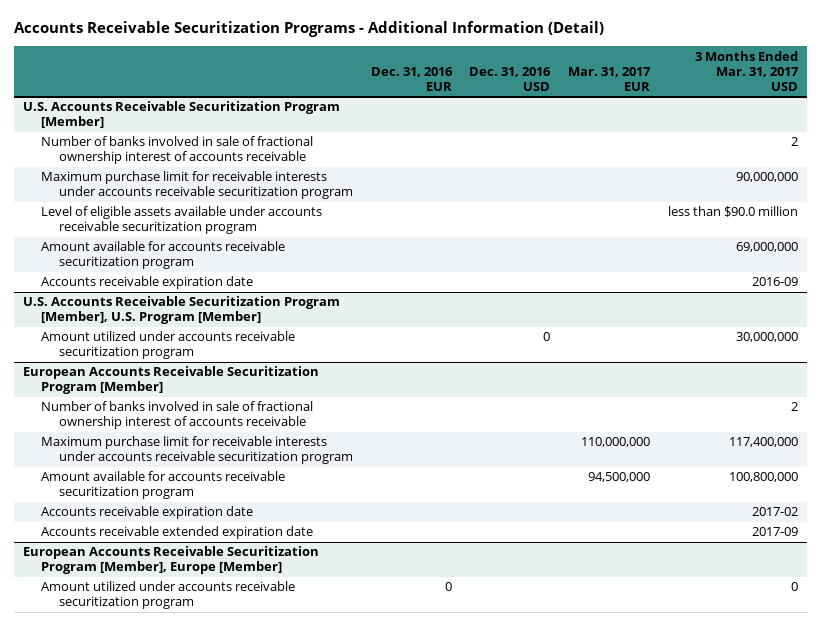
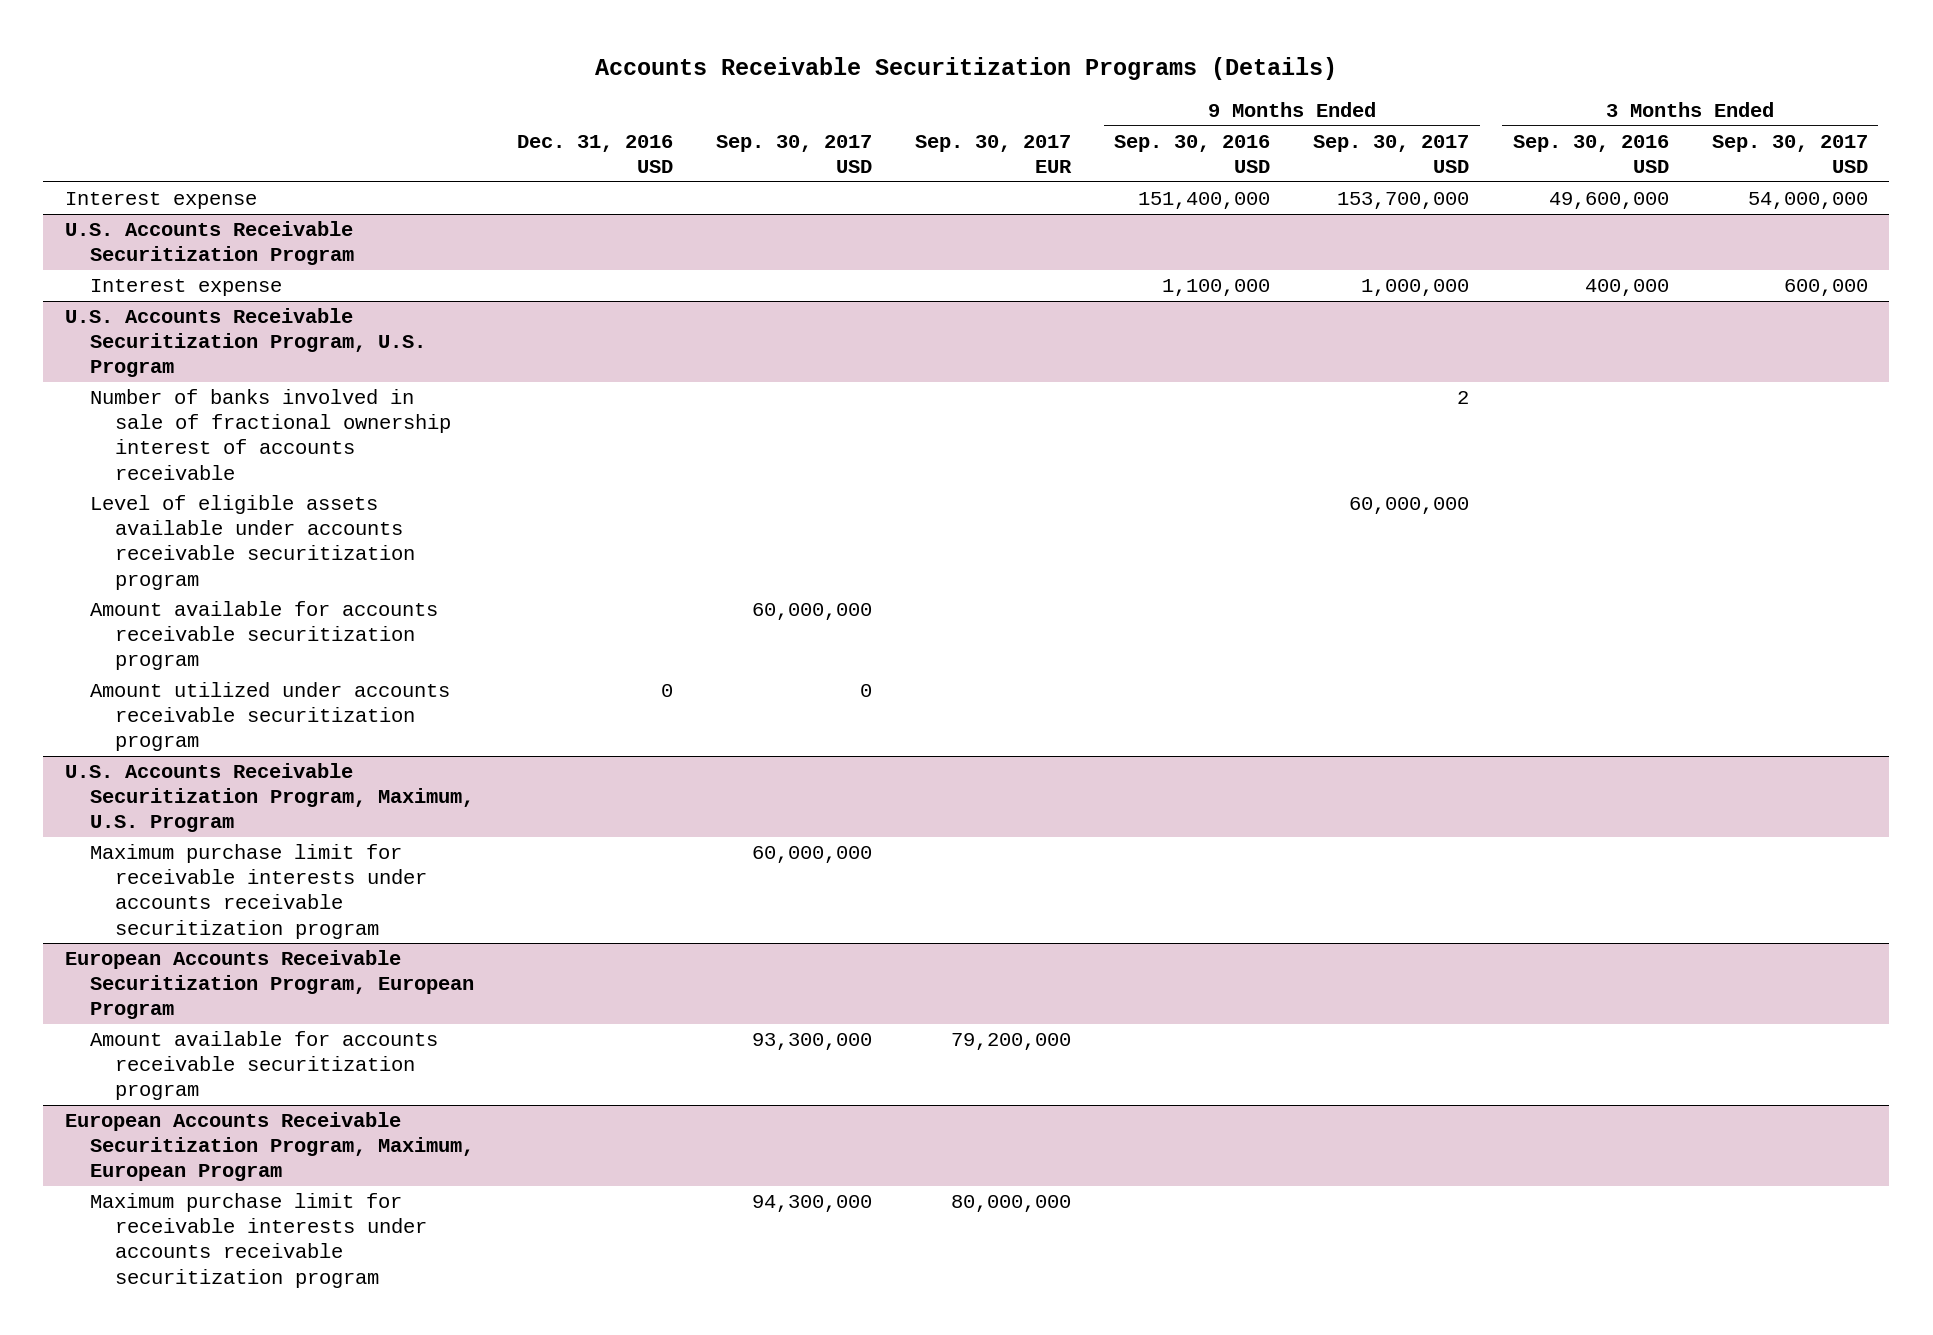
- Accounts Receivable Securitization Programs - Additional Information (Detail)
+ Accounts Receivable Securitization Programs (Details)
- | Dec. 31, 2016 EUR | Dec. 31, 2016 USD | Mar. 31, 2017 EUR | 3 Months Ended Mar. 31, 2017 USD
+ | Dec. 31, 2016 USD | Sep. 30, 2017 USD | Sep. 30, 2017 EUR | 9 Months Ended Sep. 30, 2016 USD | 9 Months Ended Sep. 30, 2017 USD | 3 Months Ended Sep. 30, 2016 USD | 3 Months Ended Sep. 30, 2017 USD
- U.S. Accounts Receivable Securitization Program [Member]
- Number of banks involved in sale of fractional ownership interest of accounts receivable | | | | 2
- Maximum purchase limit for receivable interests under accounts receivable securitization program | | | | 90,000,000
- Level of eligible assets available under accounts receivable securitization program | | | | less than $90.0 million
- Amount available for accounts receivable securitization program | | | | 69,000,000
- Accounts receivable expiration date | | | | 2016-09
- U.S. Accounts Receivable Securitization Program [Member], U.S. Program [Member]
+ Interest expense | | | | 151,400,000 | 153,700,000 | 49,600,000 | 54,000,000
+ U.S. Accounts Receivable Securitization Program
+ Interest expense | | | | 1,100,000 | 1,000,000 | 400,000 | 600,000
+ U.S. Accounts Receivable Securitization Program, U.S. Program
+ Number of banks involved in sale of fractional ownership interest of accounts receivable | | | | | 2 | |
+ Level of eligible assets available under accounts receivable securitization program | | | | | 60,000,000 | |
+ Amount available for accounts receivable securitization program | | 60,000,000 | | | | |
- European Accounts Receivable Securitization Program [Member]
- Number of banks involved in sale of fractional ownership interest of accounts receivable | | | | 2
- Maximum purchase limit for receivable interests under accounts receivable securitization program | | | 110,000,000 | 117,400,000
+ U.S. Accounts Receivable Securitization Program, Maximum, U.S. Program
+ Maximum purchase limit for receivable interests under accounts receivable securitization program | | 60,000,000 | | | | |
+ European Accounts Receivable Securitization Program, European Program
- Accounts receivable expiration date | | | | 2017-02
- Accounts receivable extended expiration date | | | | 2017-09
- European Accounts Receivable Securitization Program [Member], Europe [Member]
- Amount utilized under accounts receivable securitization program | 0 | | | 0
+ European Accounts Receivable Securitization Program, Maximum, European Program
+ Maximum purchase limit for receivable interests under accounts receivable securitization program | | 94,300,000 | 80,000,000 | | | |

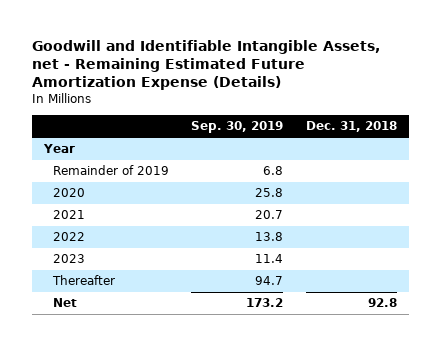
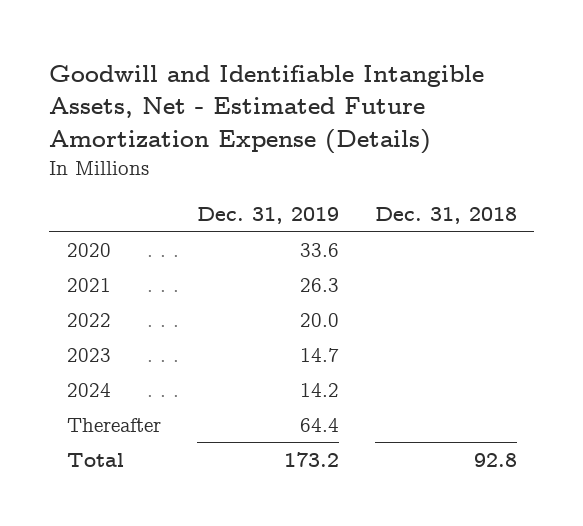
- Goodwill and Identifiable Intangible Assets, net - Remaining Estimated Future Amortization Expense (Details)
+ Goodwill and Identifiable Intangible Assets, Net - Estimated Future Amortization Expense (Details)
- | Sep. 30, 2019 | Dec. 31, 2018
+ | Dec. 31, 2019 | Dec. 31, 2018
- Year
- Remainder of 2019 | 6.8 |
+ 2024 | 14.2 |
- Net | 173.2 | 92.8
+ Total | 173.2 | 92.8

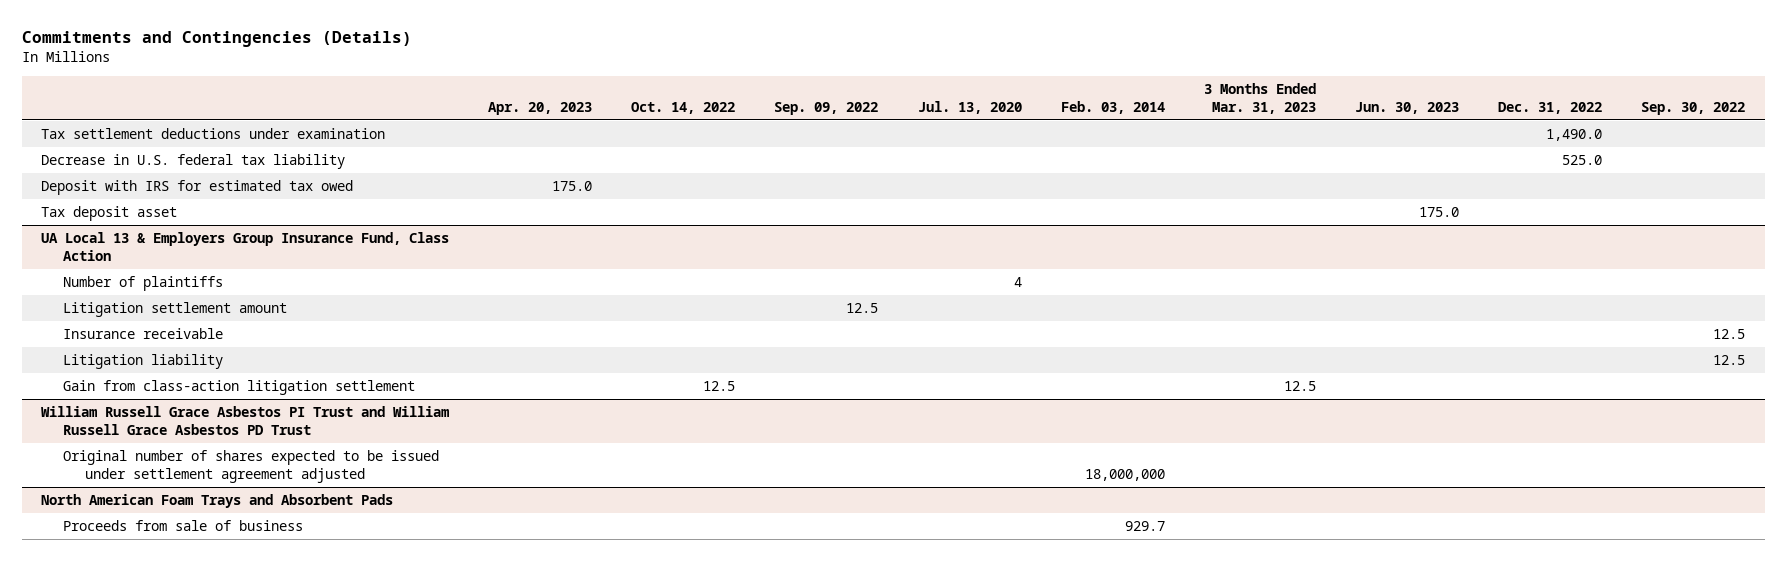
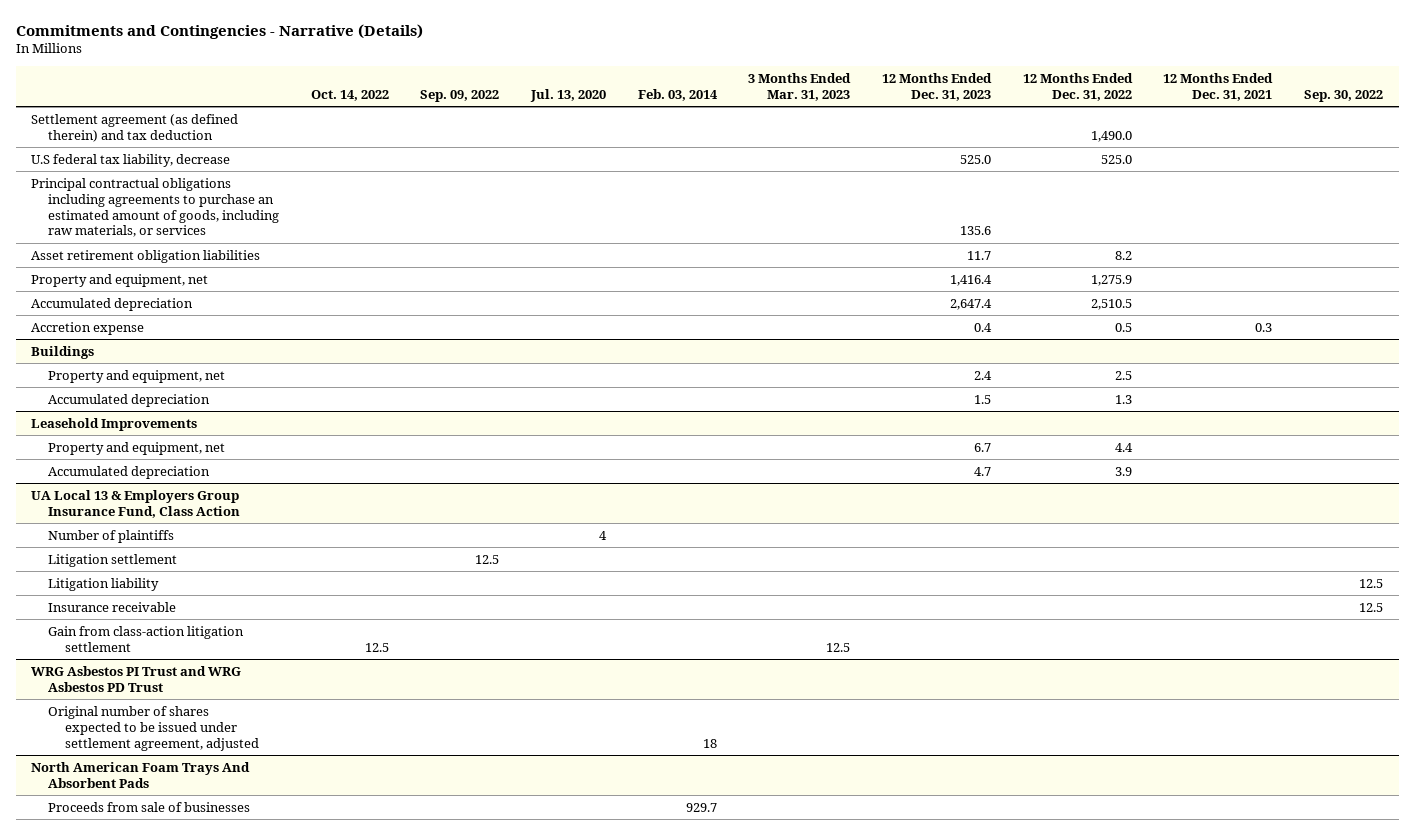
- Commitments and Contingencies (Details)
+ Commitments and Contingencies - Narrative (Details)
- | Apr. 20, 2023 | Oct. 14, 2022 | Sep. 09, 2022 | Jul. 13, 2020 | Feb. 03, 2014 | 3 Months Ended Mar. 31, 2023 | Jun. 30, 2023 | Dec. 31, 2022 | Sep. 30, 2022
+ | Oct. 14, 2022 | Sep. 09, 2022 | Jul. 13, 2020 | Feb. 03, 2014 | 3 Months Ended Mar. 31, 2023 | 12 Months Ended Dec. 31, 2023 | 12 Months Ended Dec. 31, 2022 | 12 Months Ended Dec. 31, 2021 | Sep. 30, 2022
- Tax settlement deductions under examination | | | | | | | | 1,490.0 |
- Decrease in U.S. federal tax liability | | | | | | | | 525.0 |
- Deposit with IRS for estimated tax owed | 175.0 | | | | | | | |
- Tax deposit asset | | | | | | | 175.0 | |
+ Settlement agreement (as defined therein) and tax deduction | | | | | | | 1,490.0 | |
+ U.S federal tax liability, decrease | | | | | | 525.0 | 525.0 | |
+ Principal contractual obligations including agreements to purchase an estimated amount of goods, including raw materials, or services | | | | | | 135.6 | | |
+ Asset retirement obligation liabilities | | | | | | 11.7 | 8.2 | |
+ Property and equipment, net | | | | | | 1,416.4 | 1,275.9 | |
+ Accumulated depreciation | | | | | | 2,647.4 | 2,510.5 | |
+ Accretion expense | | | | | | 0.4 | 0.5 | 0.3 |
+ Buildings
+ Property and equipment, net | | | | | | 2.4 | 2.5 | |
+ Accumulated depreciation | | | | | | 1.5 | 1.3 | |
+ Leasehold Improvements
+ Property and equipment, net | | | | | | 6.7 | 4.4 | |
+ Accumulated depreciation | | | | | | 4.7 | 3.9 | |
@ UA Local 13 & Employers Group Insurance Fund, Class Action
- Litigation settlement amount | | | 12.5 | | | | | |
+ Litigation settlement | | 12.5 | | | | | | |
moved down: Insurance receivable | | | | | | | | | 12.5
- William Russell Grace Asbestos PI Trust and William Russell Grace Asbestos PD Trust
- Original number of shares expected to be issued under settlement agreement adjusted | | | | | 18,000,000 | | | |
- North American Foam Trays and Absorbent Pads
- Proceeds from sale of business | | | | | 929.7 | | | |
+ WRG Asbestos PI Trust and WRG Asbestos PD Trust
+ Original number of shares expected to be issued under settlement agreement, adjusted | | | | 18 | | | | |
+ North American Foam Trays And Absorbent Pads
+ Proceeds from sale of businesses | | | | 929.7 | | | | |

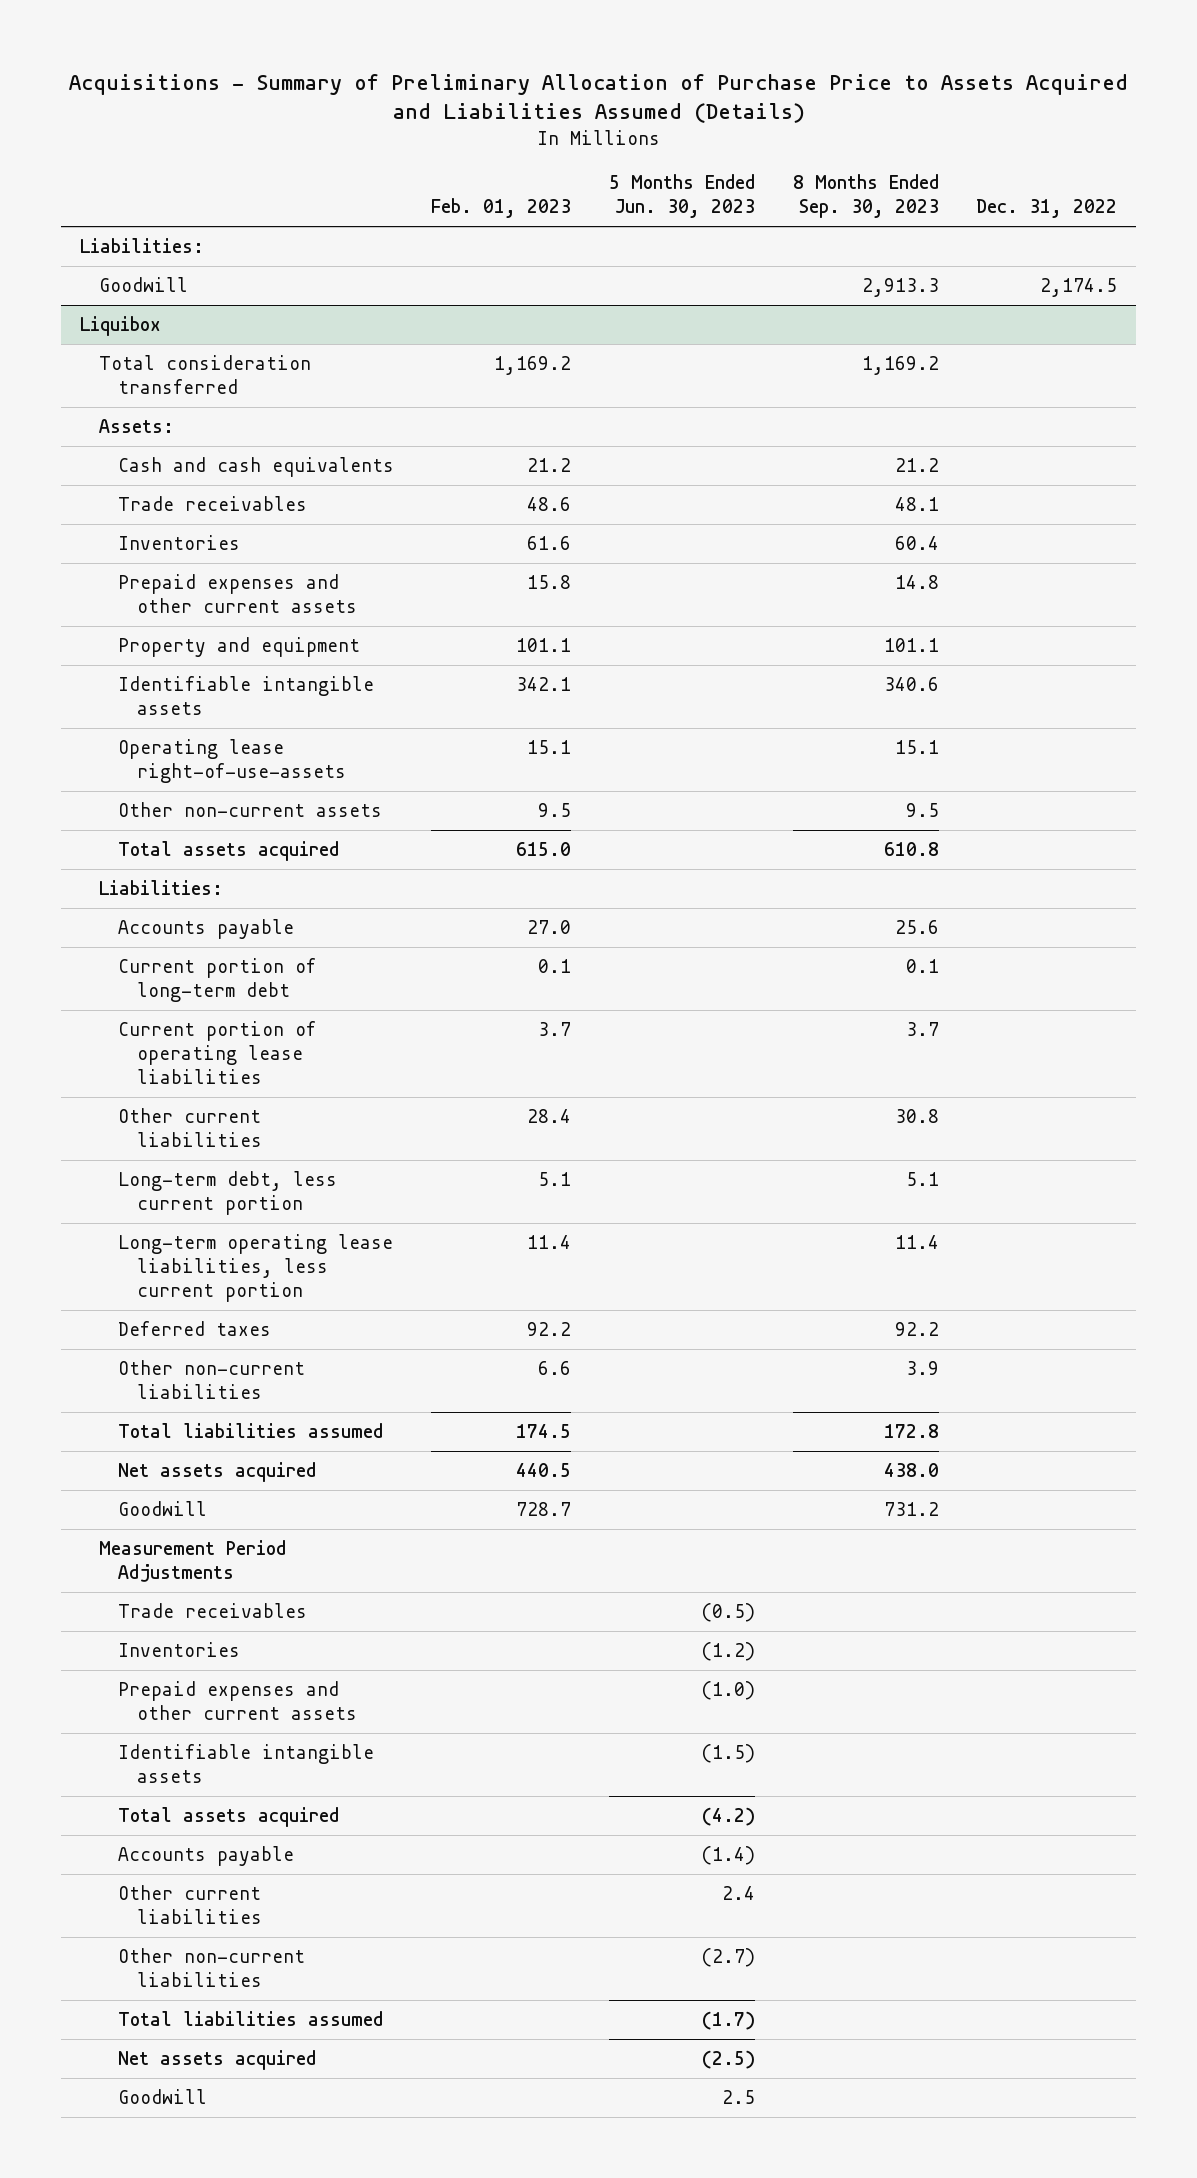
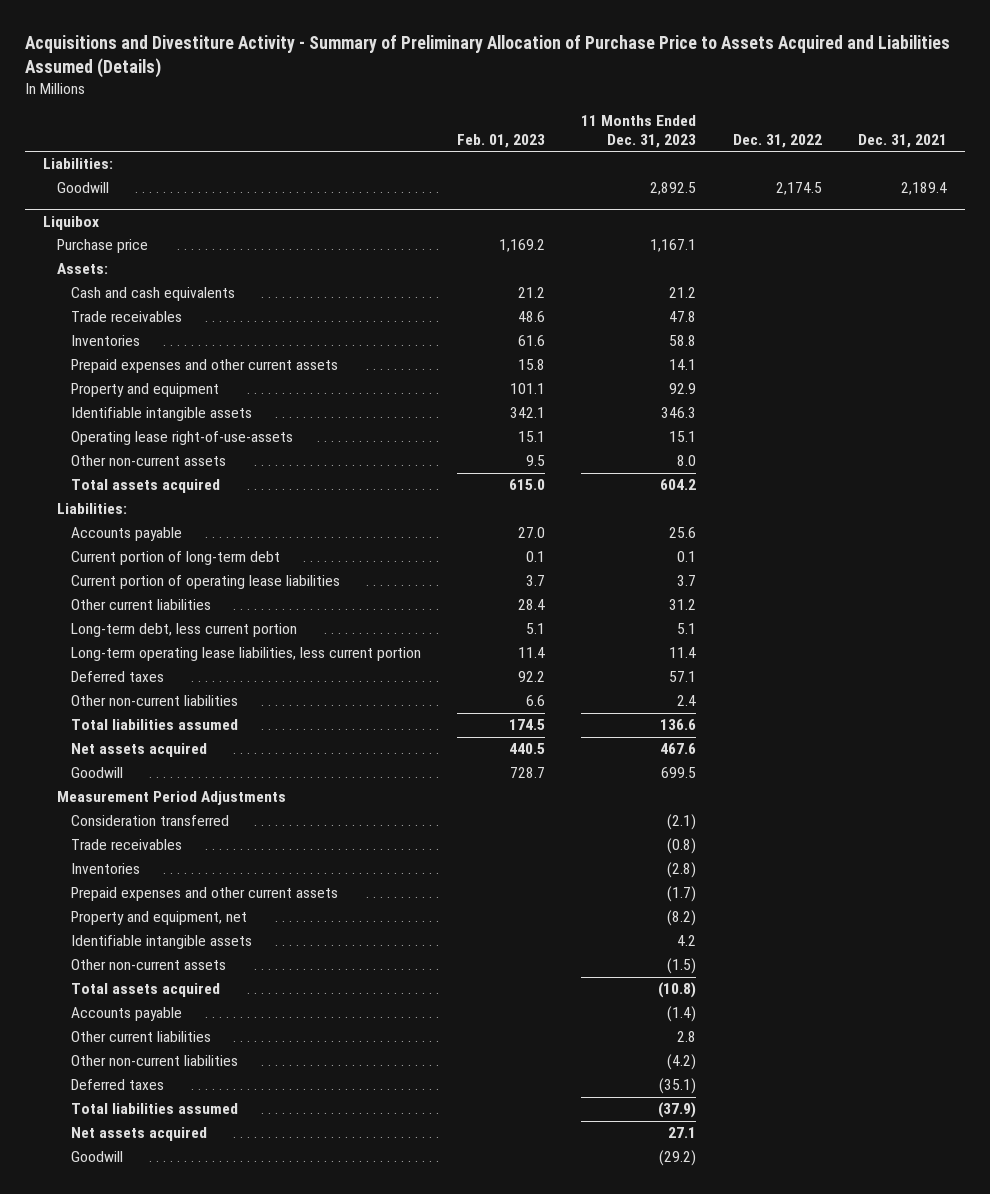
- Acquisitions - Summary of Preliminary Allocation of Purchase Price to Assets Acquired and Liabilities Assumed (Details)
+ Acquisitions and Divestiture Activity - Summary of Preliminary Allocation of Purchase Price to Assets Acquired and Liabilities Assumed (Details)
- | Feb. 01, 2023 | 5 Months Ended Jun. 30, 2023 | 8 Months Ended Sep. 30, 2023 | Dec. 31, 2022
+ | Feb. 01, 2023 | 11 Months Ended Dec. 31, 2023 | Dec. 31, 2022 | Dec. 31, 2021
@ Liquibox
- Total consideration transferred | 1,169.2 | | 1,169.2 |
+ Purchase price | 1,169.2 | 1,167.1 | |
+ Consideration transferred | | (2.1) | |
+ Property and equipment, net | | (8.2) | |
+ Other non-current assets | | (1.5) | |
+ Deferred taxes | | (35.1) | |

